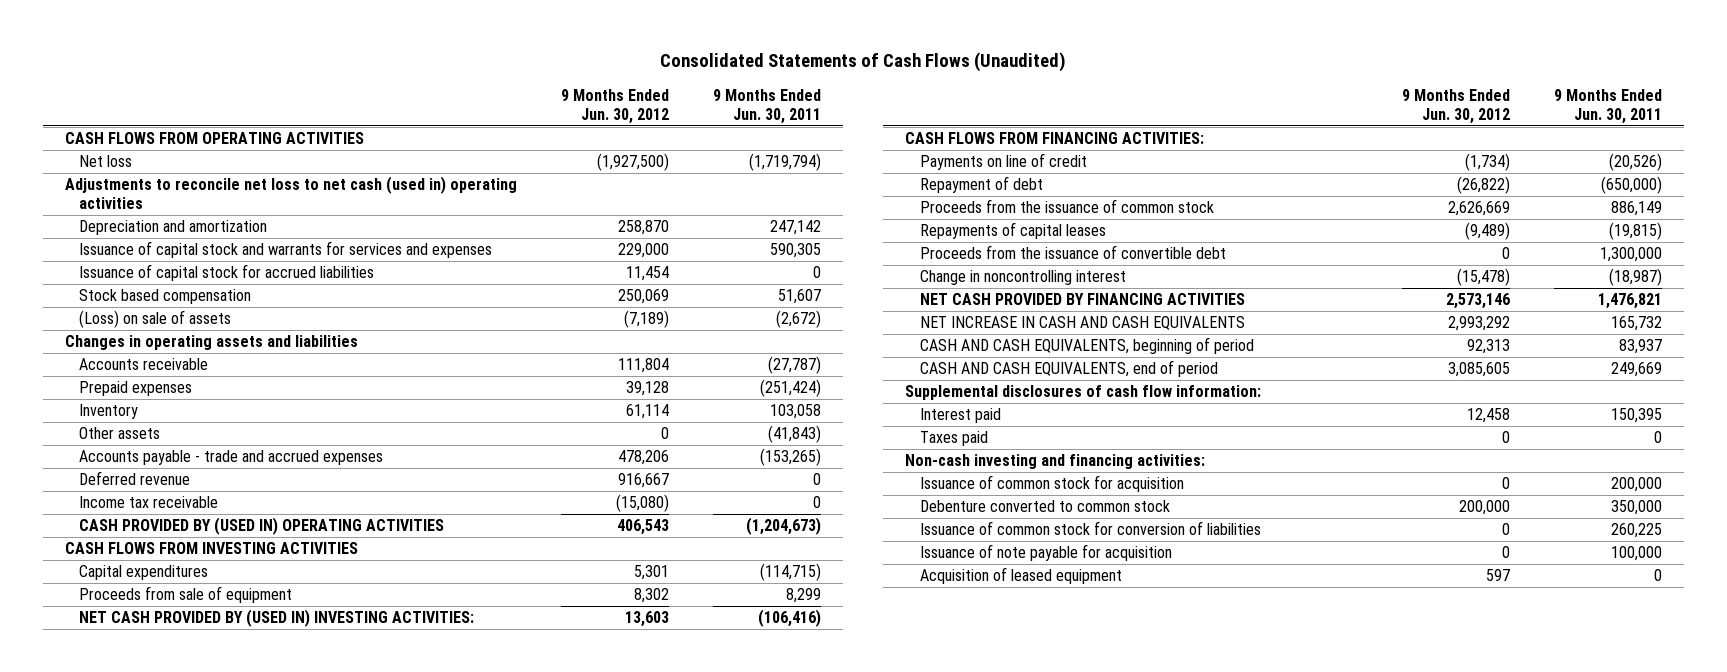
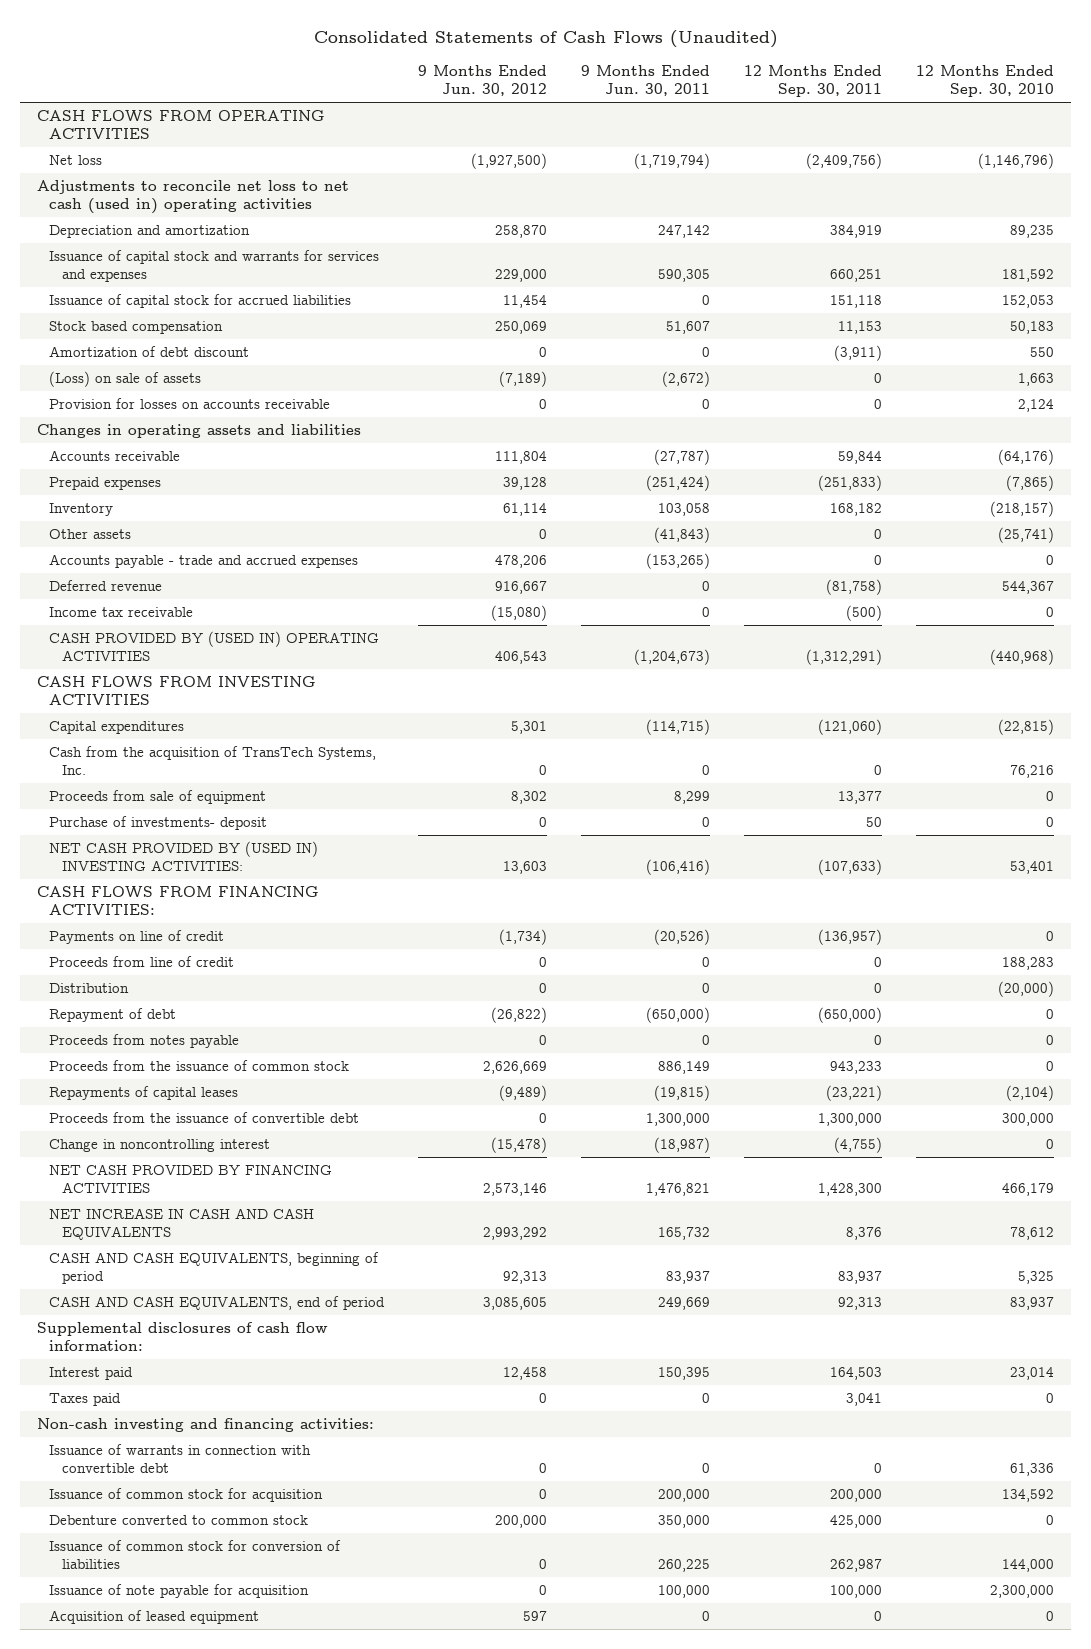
- | 9 Months Ended Jun. 30, 2012 | 9 Months Ended Jun. 30, 2011
+ | 9 Months Ended Jun. 30, 2012 | 9 Months Ended Jun. 30, 2011 | 12 Months Ended Sep. 30, 2011 | 12 Months Ended Sep. 30, 2010
+ Amortization of debt discount | 0 | 0 | (3,911) | 550
+ Provision for losses on accounts receivable | 0 | 0 | 0 | 2,124
+ Cash from the acquisition of TransTech Systems, Inc. | 0 | 0 | 0 | 76,216
+ Purchase of investments- deposit | 0 | 0 | 50 | 0
+ Proceeds from line of credit | 0 | 0 | 0 | 188,283
+ Distribution | 0 | 0 | 0 | (20,000)
+ Proceeds from notes payable | 0 | 0 | 0 | 0
+ Issuance of warrants in connection with convertible debt | 0 | 0 | 0 | 61,336

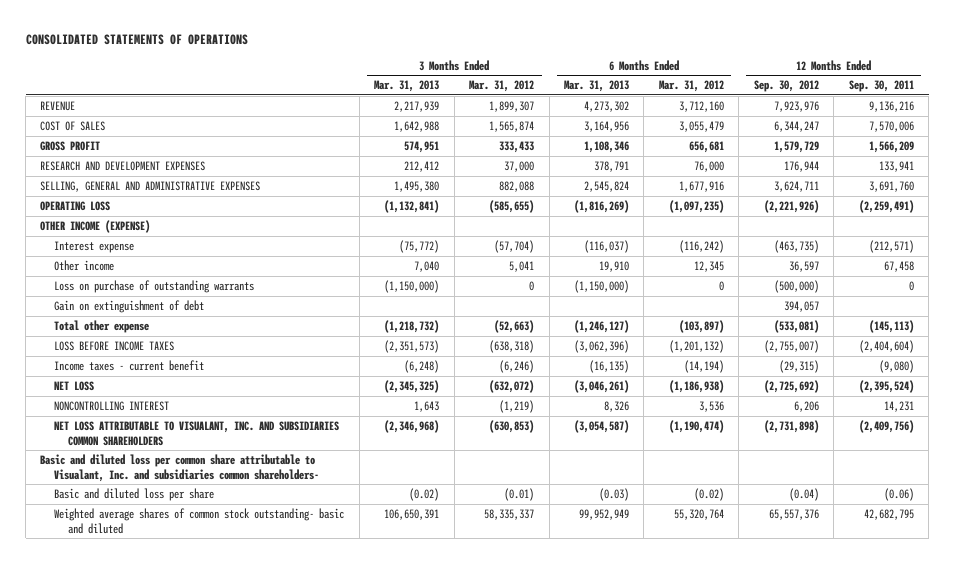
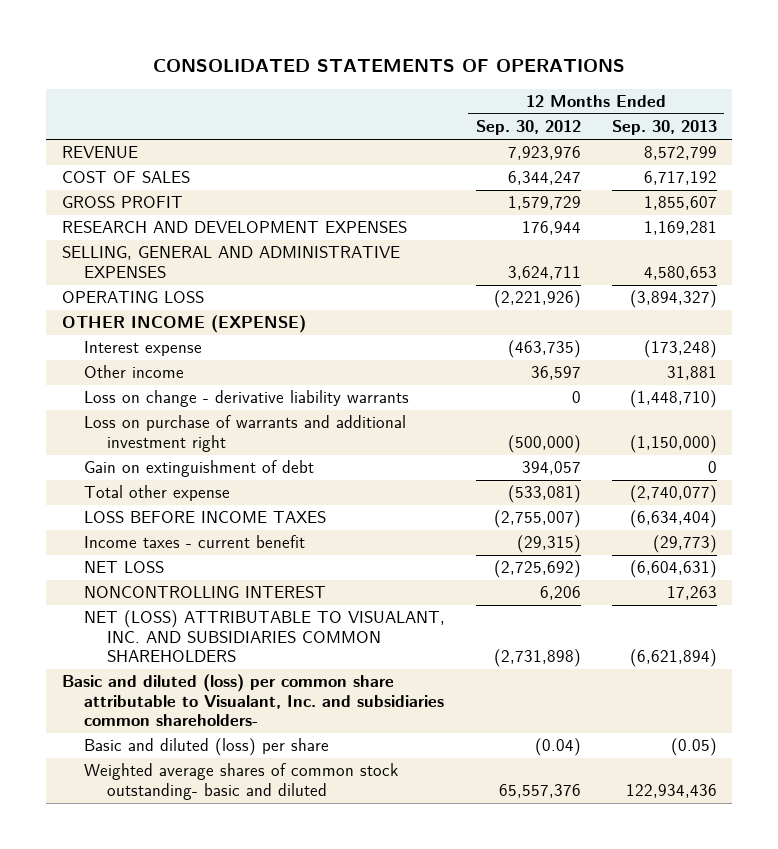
- | 3 Months Ended Mar. 31, 2013 | 3 Months Ended Mar. 31, 2012 | 6 Months Ended Mar. 31, 2013 | 6 Months Ended Mar. 31, 2012 | 12 Months Ended Sep. 30, 2012 | 12 Months Ended Sep. 30, 2011
+ | 12 Months Ended Sep. 30, 2012 | 12 Months Ended Sep. 30, 2013
- Loss on purchase of outstanding warrants | (1,150,000) | 0 | (1,150,000) | 0 | (500,000) | 0
+ Loss on change - derivative liability warrants | 0 | (1,448,710)
+ Loss on purchase of warrants and additional investment right | (500,000) | (1,150,000)
- NET LOSS ATTRIBUTABLE TO VISUALANT, INC. AND SUBSIDIARIES COMMON SHAREHOLDERS | (2,346,968) | (630,853) | (3,054,587) | (1,190,474) | (2,731,898) | (2,409,756)
- Basic and diluted loss per common share attributable to Visualant, Inc. and subsidiaries common shareholders-
- Basic and diluted loss per share | (0.02) | (0.01) | (0.03) | (0.02) | (0.04) | (0.06)
+ NET (LOSS) ATTRIBUTABLE TO VISUALANT, INC. AND SUBSIDIARIES COMMON SHAREHOLDERS | (2,731,898) | (6,621,894)
+ Basic and diluted (loss) per common share attributable to Visualant, Inc. and subsidiaries common shareholders-
+ Basic and diluted (loss) per share | (0.04) | (0.05)

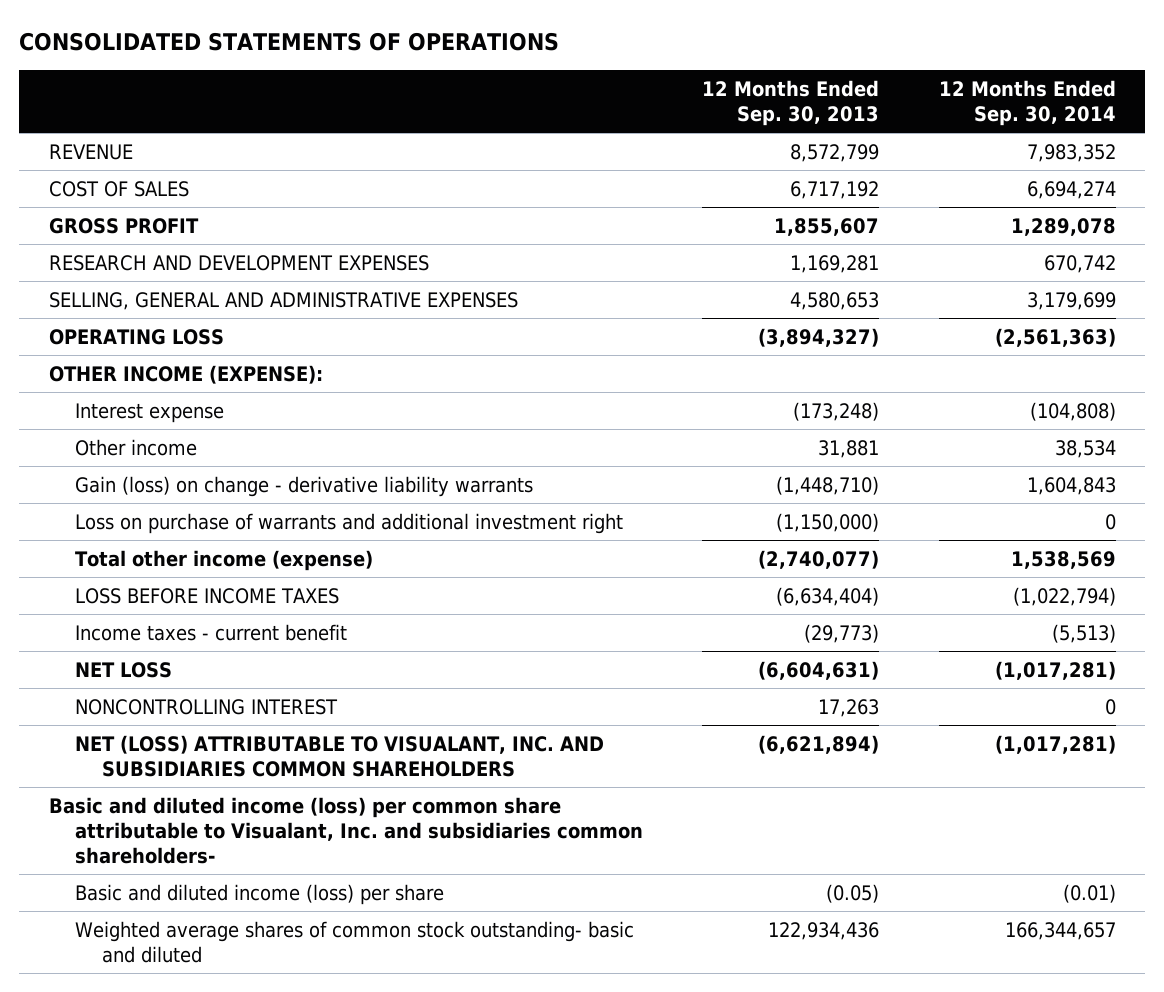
- | 12 Months Ended Sep. 30, 2012 | 12 Months Ended Sep. 30, 2013
+ | 12 Months Ended Sep. 30, 2013 | 12 Months Ended Sep. 30, 2014
- OTHER INCOME (EXPENSE)
+ OTHER INCOME (EXPENSE):
- Loss on change - derivative liability warrants | 0 | (1,448,710)
+ Gain (loss) on change - derivative liability warrants | (1,448,710) | 1,604,843
- Gain on extinguishment of debt | 394,057 | 0
- Total other expense | (533,081) | (2,740,077)
+ Total other income (expense) | (2,740,077) | 1,538,569
- Basic and diluted (loss) per common share attributable to Visualant, Inc. and subsidiaries common shareholders-
- Basic and diluted (loss) per share | (0.04) | (0.05)
+ Basic and diluted income (loss) per common share attributable to Visualant, Inc. and subsidiaries common shareholders-
+ Basic and diluted income (loss) per share | (0.05) | (0.01)

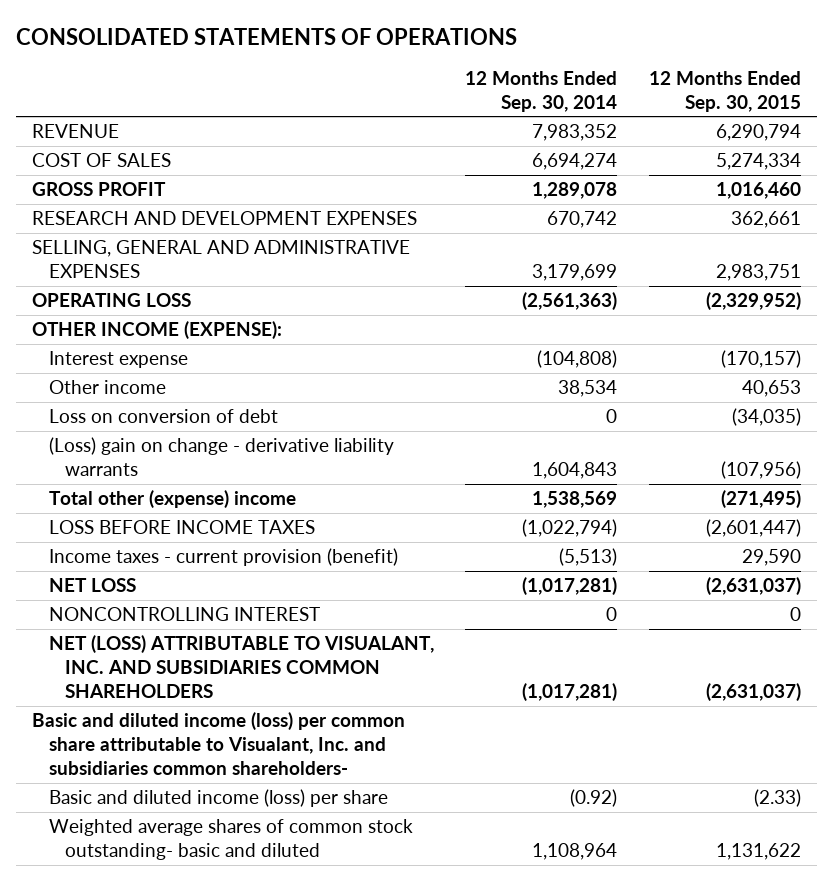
- | 12 Months Ended Sep. 30, 2013 | 12 Months Ended Sep. 30, 2014
+ | 12 Months Ended Sep. 30, 2014 | 12 Months Ended Sep. 30, 2015
- Gain (loss) on change - derivative liability warrants | (1,448,710) | 1,604,843
- Loss on purchase of warrants and additional investment right | (1,150,000) | 0
- Total other income (expense) | (2,740,077) | 1,538,569
+ Loss on conversion of debt | 0 | (34,035)
+ (Loss) gain on change - derivative liability warrants | 1,604,843 | (107,956)
+ Total other (expense) income | 1,538,569 | (271,495)
- Income taxes - current benefit | (29,773) | (5,513)
+ Income taxes - current provision (benefit) | (5,513) | 29,590
- Basic and diluted income (loss) per share | (0.05) | (0.01)
- Weighted average shares of common stock outstanding- basic and diluted | 122,934,436 | 166,344,657
+ Basic and diluted income (loss) per share | (0.92) | (2.33)
+ Weighted average shares of common stock outstanding- basic and diluted | 1,108,964 | 1,131,622

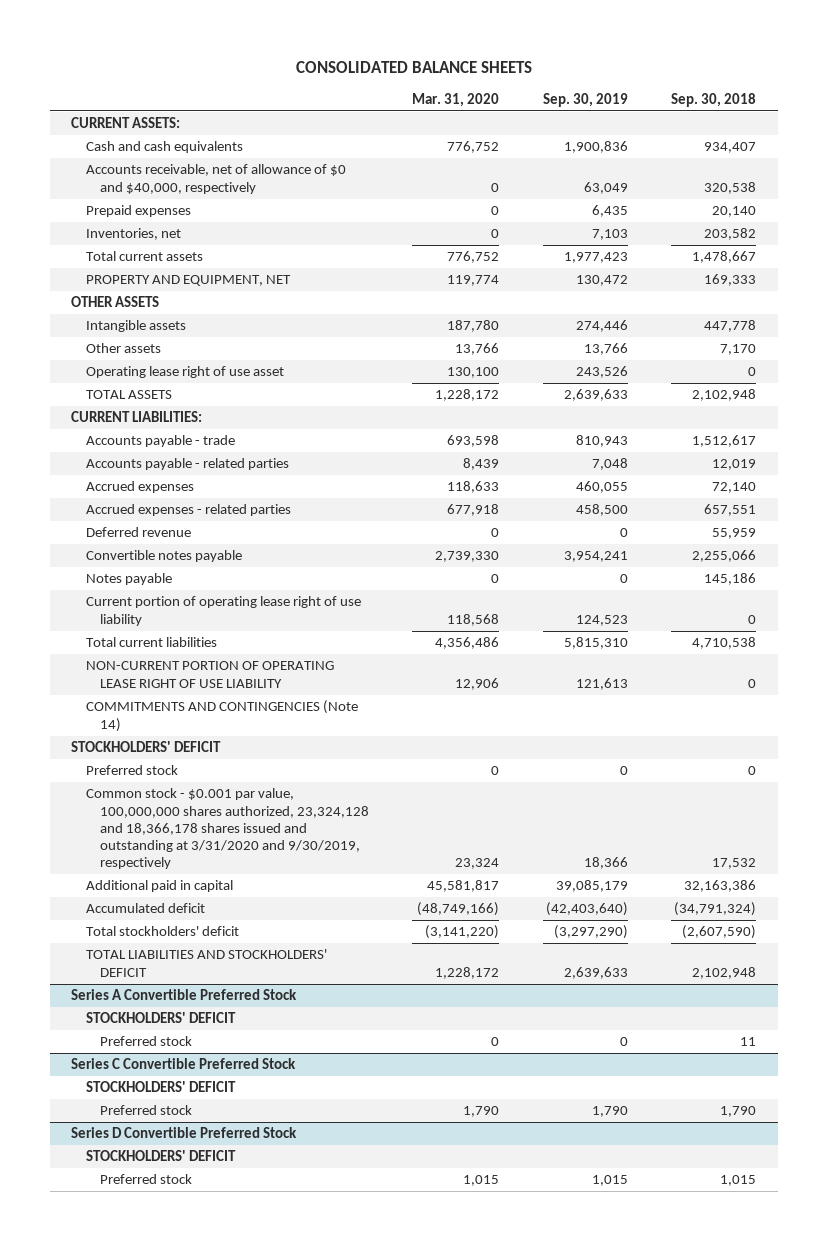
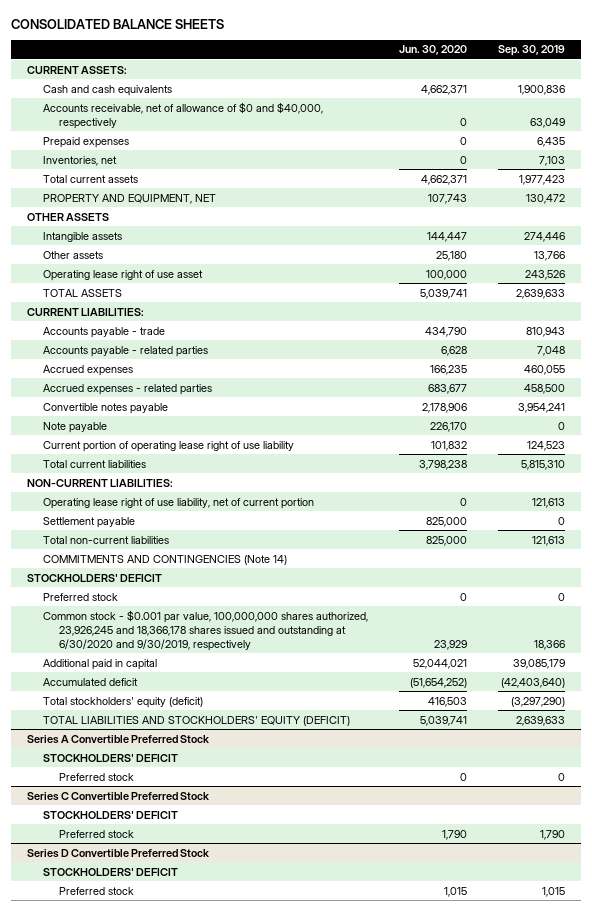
- | Mar. 31, 2020 | Sep. 30, 2019 | Sep. 30, 2018
+ | Jun. 30, 2020 | Sep. 30, 2019
- Deferred revenue | 0 | 0 | 55,959
- Notes payable | 0 | 0 | 145,186
+ Note payable | 226,170 | 0
- NON-CURRENT PORTION OF OPERATING LEASE RIGHT OF USE LIABILITY | 12,906 | 121,613 | 0
+ NON-CURRENT LIABILITIES:
+ Operating lease right of use liability, net of current portion | 0 | 121,613
+ Settlement payable | 825,000 | 0
+ Total non-current liabilities | 825,000 | 121,613
- Common stock - $0.001 par value, 100,000,000 shares authorized, 23,324,128 and 18,366,178 shares issued and outstanding at 3/31/2020 and 9/30/2019, respectively | 23,324 | 18,366 | 17,532
+ Common stock - $0.001 par value, 100,000,000 shares authorized, 23,926,245 and 18,366,178 shares issued and outstanding at 6/30/2020 and 9/30/2019, respectively | 23,929 | 18,366
- Total stockholders' deficit | (3,141,220) | (3,297,290) | (2,607,590)
- TOTAL LIABILITIES AND STOCKHOLDERS' DEFICIT | 1,228,172 | 2,639,633 | 2,102,948
+ Total stockholders' equity (deficit) | 416,503 | (3,297,290)
+ TOTAL LIABILITIES AND STOCKHOLDERS' EQUITY (DEFICIT) | 5,039,741 | 2,639,633

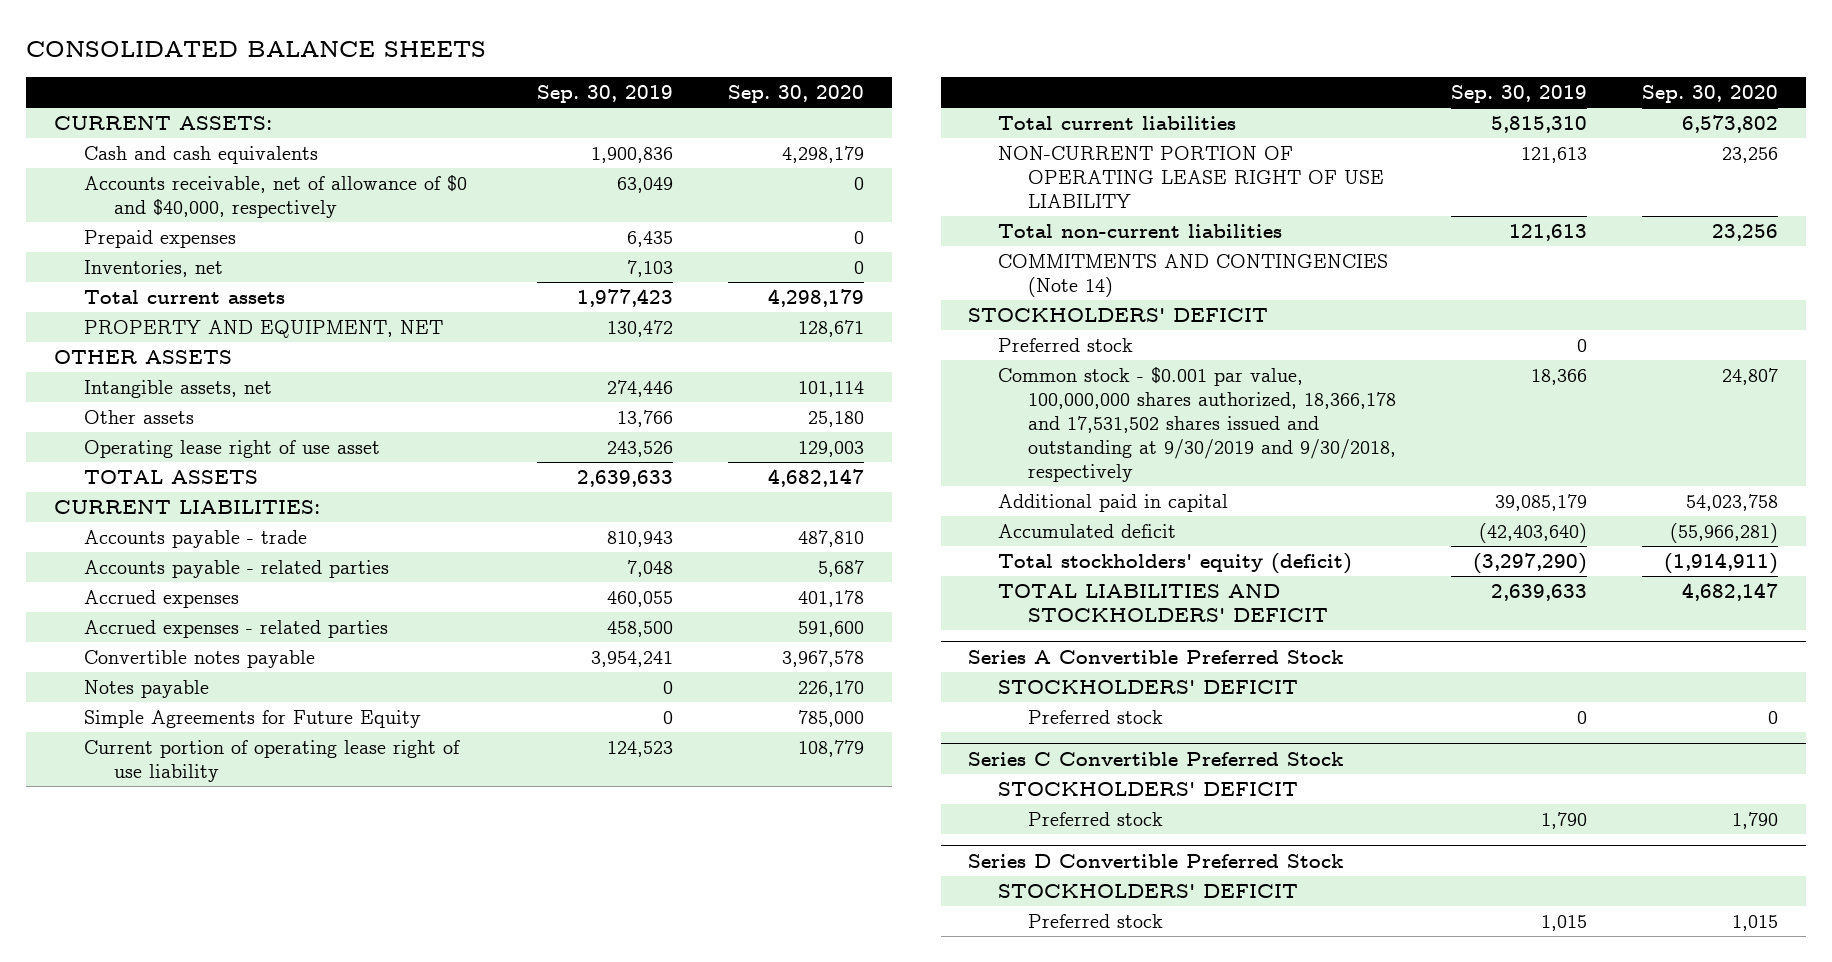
- | Jun. 30, 2020 | Sep. 30, 2019
+ | Sep. 30, 2019 | Sep. 30, 2020
- Intangible assets | 144,447 | 274,446
+ Intangible assets, net | 274,446 | 101,114
- Note payable | 226,170 | 0
+ Notes payable | 0 | 226,170
+ Simple Agreements for Future Equity | 0 | 785,000
- NON-CURRENT LIABILITIES:
- Operating lease right of use liability, net of current portion | 0 | 121,613
- Settlement payable | 825,000 | 0
+ NON-CURRENT PORTION OF OPERATING LEASE RIGHT OF USE LIABILITY | 121,613 | 23,256
- Common stock - $0.001 par value, 100,000,000 shares authorized, 23,926,245 and 18,366,178 shares issued and outstanding at 6/30/2020 and 9/30/2019, respectively | 23,929 | 18,366
+ Common stock - $0.001 par value, 100,000,000 shares authorized, 18,366,178 and 17,531,502 shares issued and outstanding at 9/30/2019 and 9/30/2018, respectively | 18,366 | 24,807
- TOTAL LIABILITIES AND STOCKHOLDERS' EQUITY (DEFICIT) | 5,039,741 | 2,639,633
+ TOTAL LIABILITIES AND STOCKHOLDERS' DEFICIT | 2,639,633 | 4,682,147

